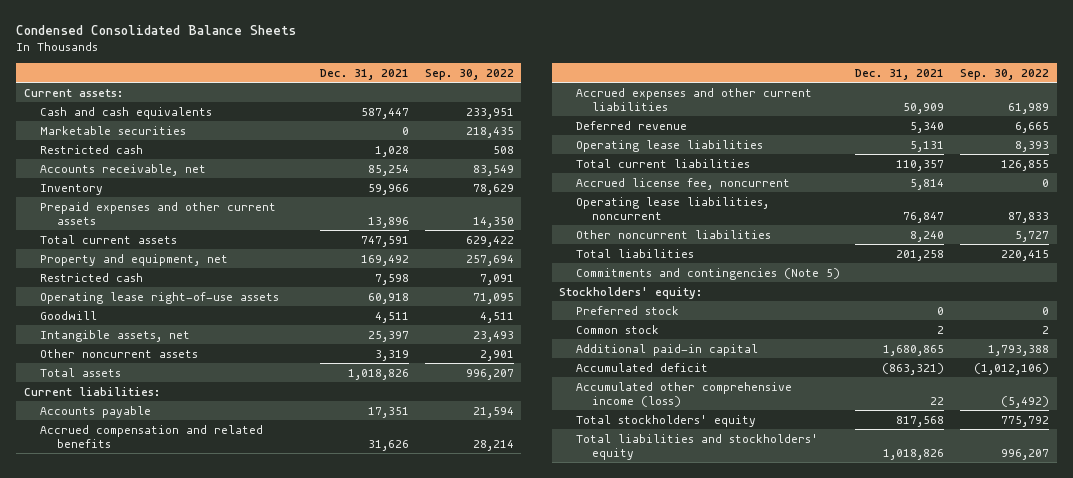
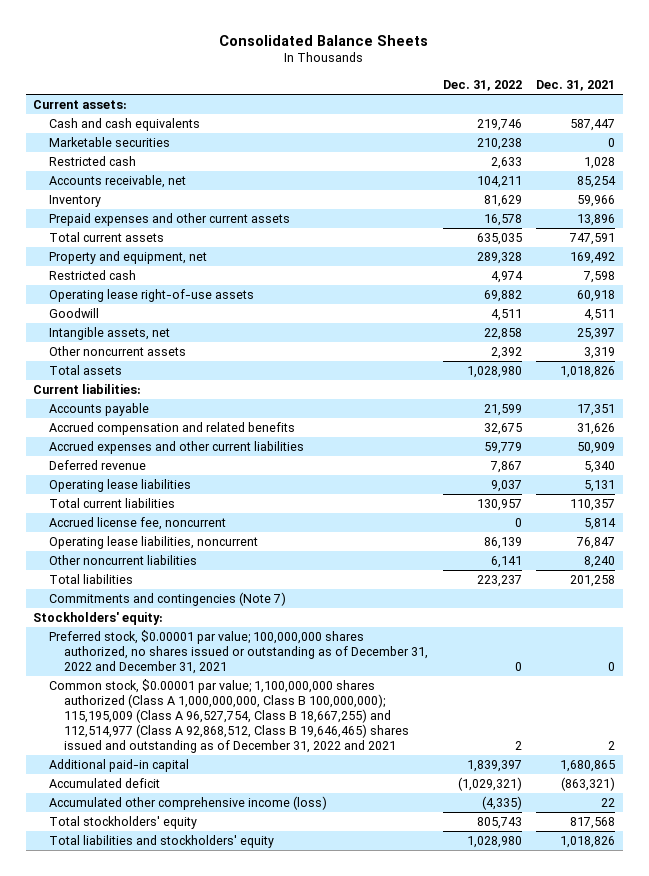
- Condensed Consolidated Balance Sheets
+ Consolidated Balance Sheets
- | Dec. 31, 2021 | Sep. 30, 2022
+ | Dec. 31, 2022 | Dec. 31, 2021
- Commitments and contingencies (Note 5)
+ Commitments and contingencies (Note 7)
- Preferred stock | 0 | 0
- Common stock | 2 | 2
+ Preferred stock, $0.00001 par value; 100,000,000 shares authorized, no shares issued or outstanding as of December 31, 2022 and December 31, 2021 | 0 | 0
+ Common stock, $0.00001 par value; 1,100,000,000 shares authorized (Class A 1,000,000,000, Class B 100,000,000); 115,195,009 (Class A 96,527,754, Class B 18,667,255) and 112,514,977 (Class A 92,868,512, Class B 19,646,465) shares issued and outstanding as of December 31, 2022 and 2021 | 2 | 2

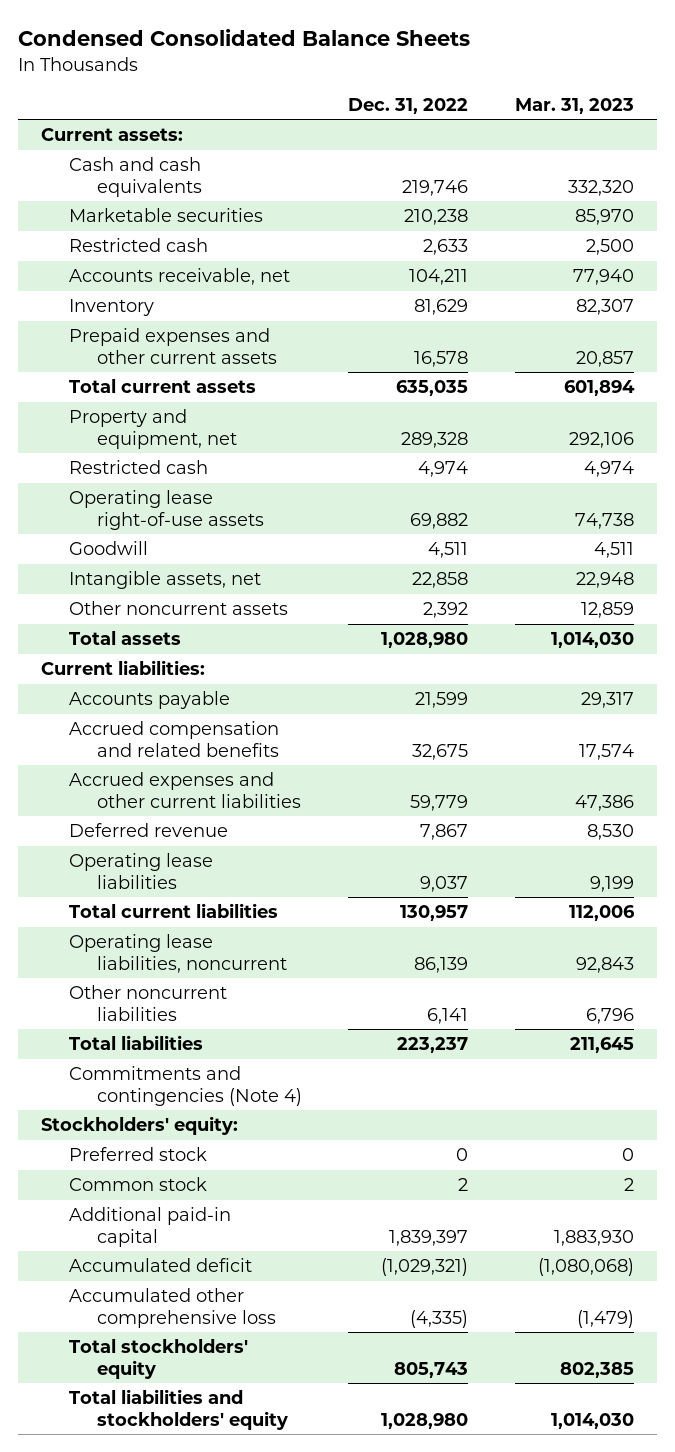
- Consolidated Balance Sheets
+ Condensed Consolidated Balance Sheets
- | Dec. 31, 2022 | Dec. 31, 2021
+ | Dec. 31, 2022 | Mar. 31, 2023
- Accrued license fee, noncurrent | 0 | 5,814
- Commitments and contingencies (Note 7)
+ Commitments and contingencies (Note 4)
- Preferred stock, $0.00001 par value; 100,000,000 shares authorized, no shares issued or outstanding as of December 31, 2022 and December 31, 2021 | 0 | 0
- Common stock, $0.00001 par value; 1,100,000,000 shares authorized (Class A 1,000,000,000, Class B 100,000,000); 115,195,009 (Class A 96,527,754, Class B 18,667,255) and 112,514,977 (Class A 92,868,512, Class B 19,646,465) shares issued and outstanding as of December 31, 2022 and 2021 | 2 | 2
+ Preferred stock | 0 | 0
+ Common stock | 2 | 2
- Accumulated other comprehensive income (loss) | (4,335) | 22
+ Accumulated other comprehensive loss | (4,335) | (1,479)

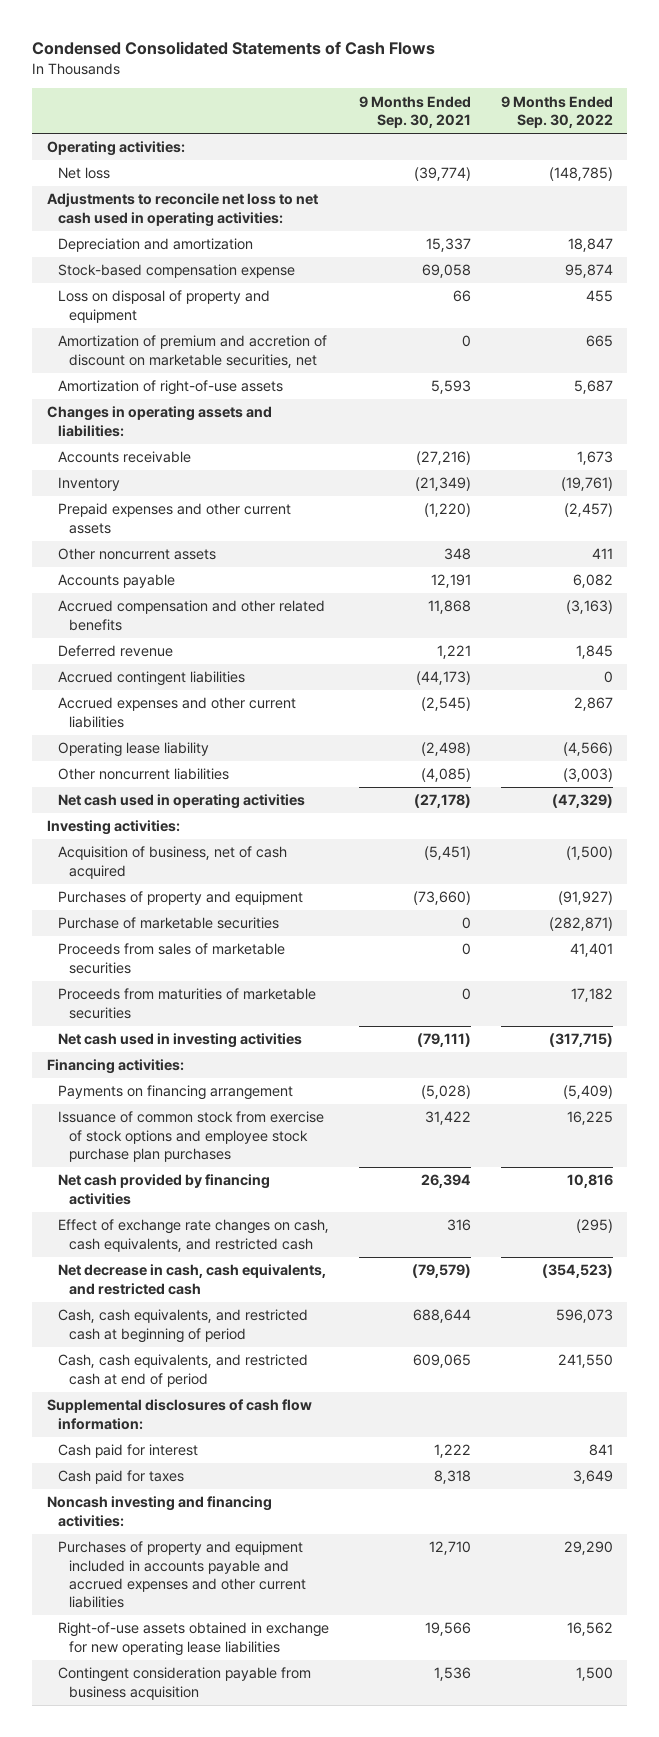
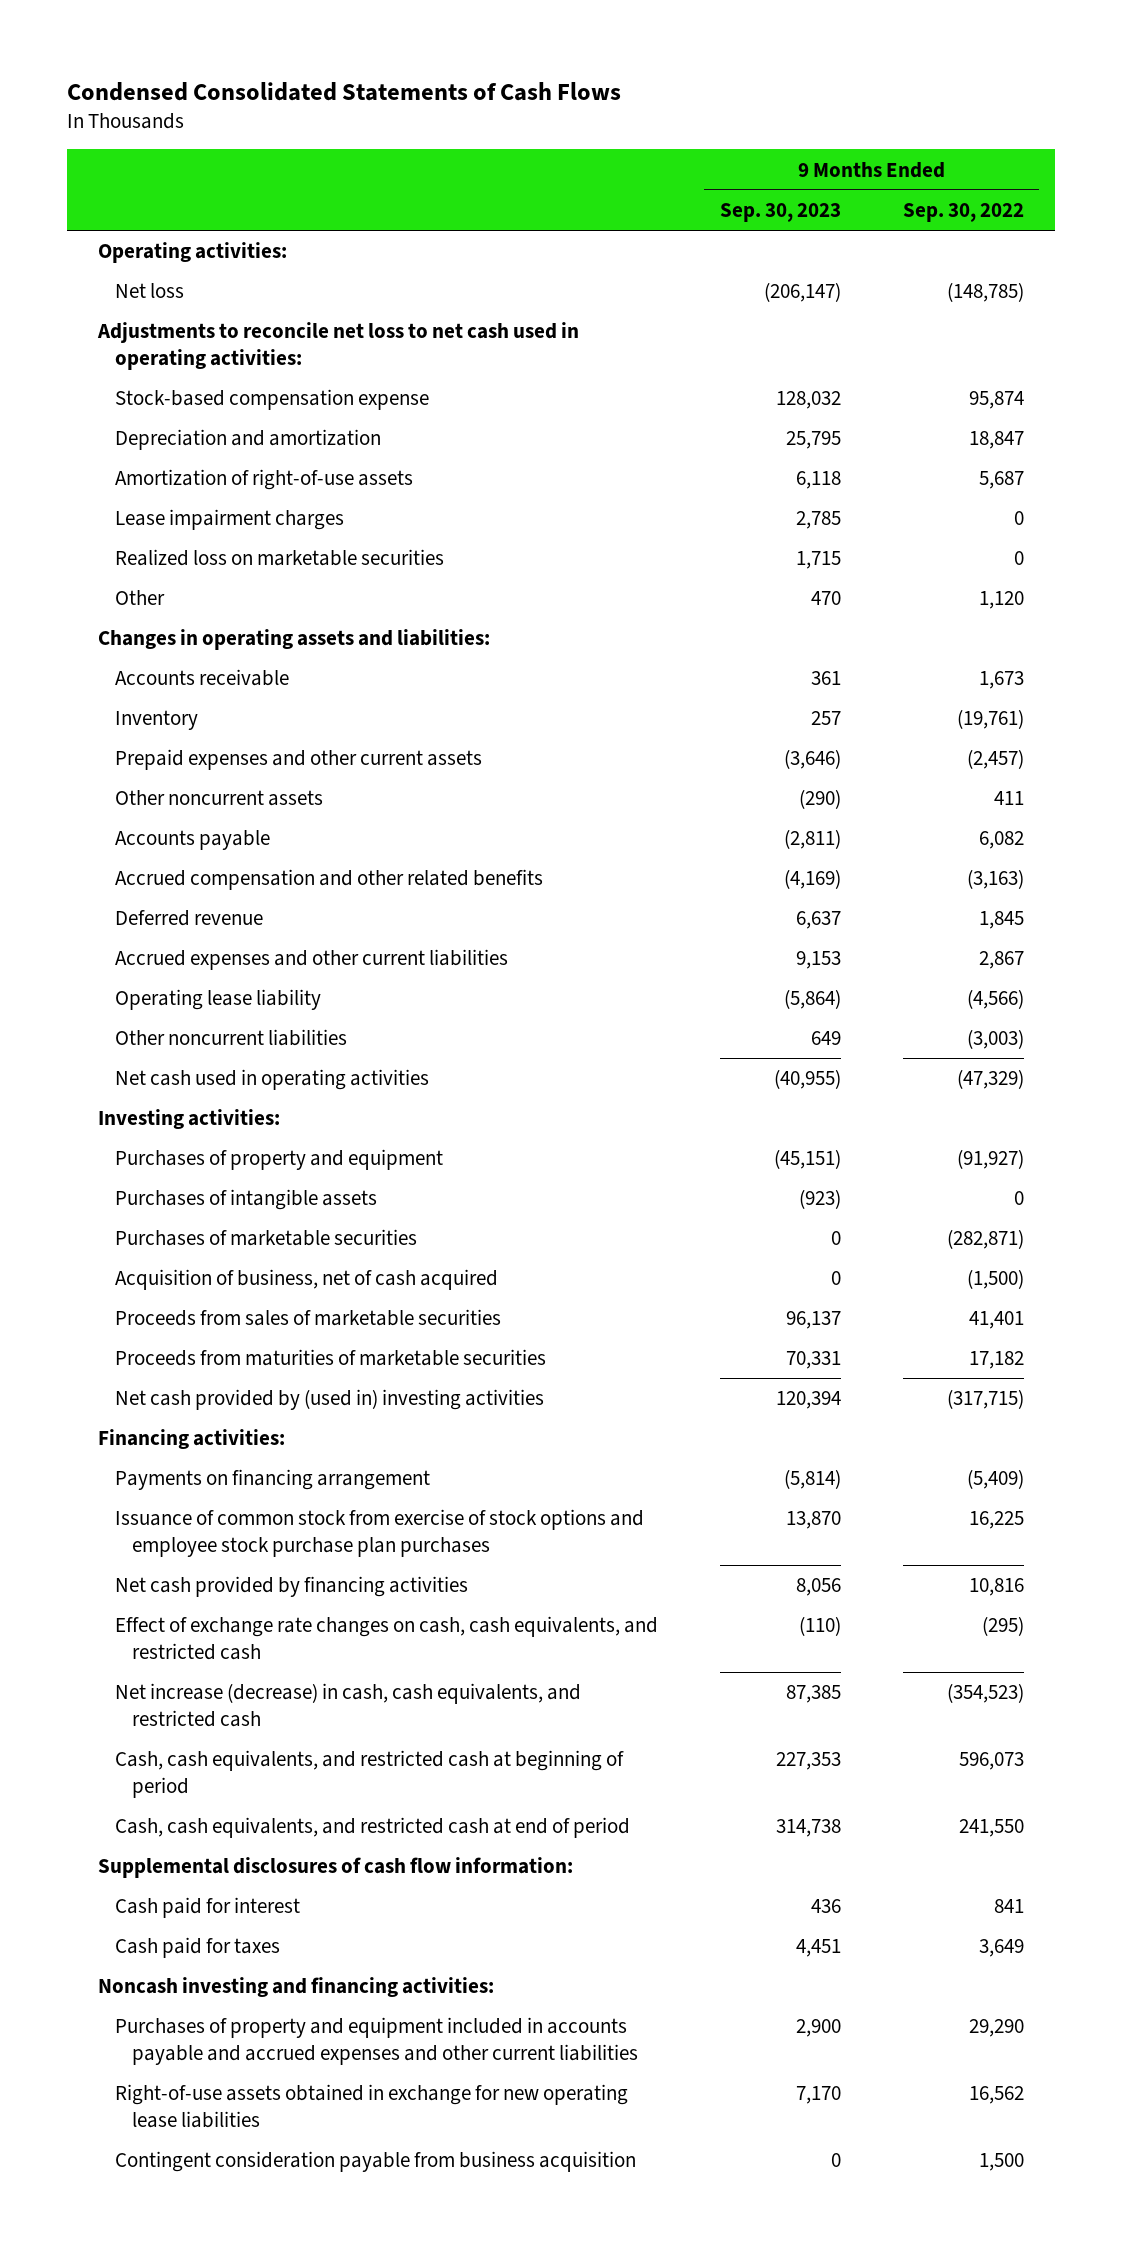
- | 9 Months Ended Sep. 30, 2021 | 9 Months Ended Sep. 30, 2022
+ | 9 Months Ended Sep. 30, 2023 | 9 Months Ended Sep. 30, 2022
- Loss on disposal of property and equipment | 66 | 455
- Amortization of premium and accretion of discount on marketable securities, net | 0 | 665
moved down: Depreciation and amortization | 25,795 | 18,847
+ Lease impairment charges | 2,785 | 0
+ Realized loss on marketable securities | 1,715 | 0
+ Other | 470 | 1,120
- Accrued contingent liabilities | (44,173) | 0
- Purchase of marketable securities | 0 | (282,871)
+ Purchases of intangible assets | (923) | 0
+ Purchases of marketable securities | 0 | (282,871)
moved down: Acquisition of business, net of cash acquired | 0 | (1,500)
- Net cash used in investing activities | (79,111) | (317,715)
+ Net cash provided by (used in) investing activities | 120,394 | (317,715)
- Net decrease in cash, cash equivalents, and restricted cash | (79,579) | (354,523)
+ Net increase (decrease) in cash, cash equivalents, and restricted cash | 87,385 | (354,523)

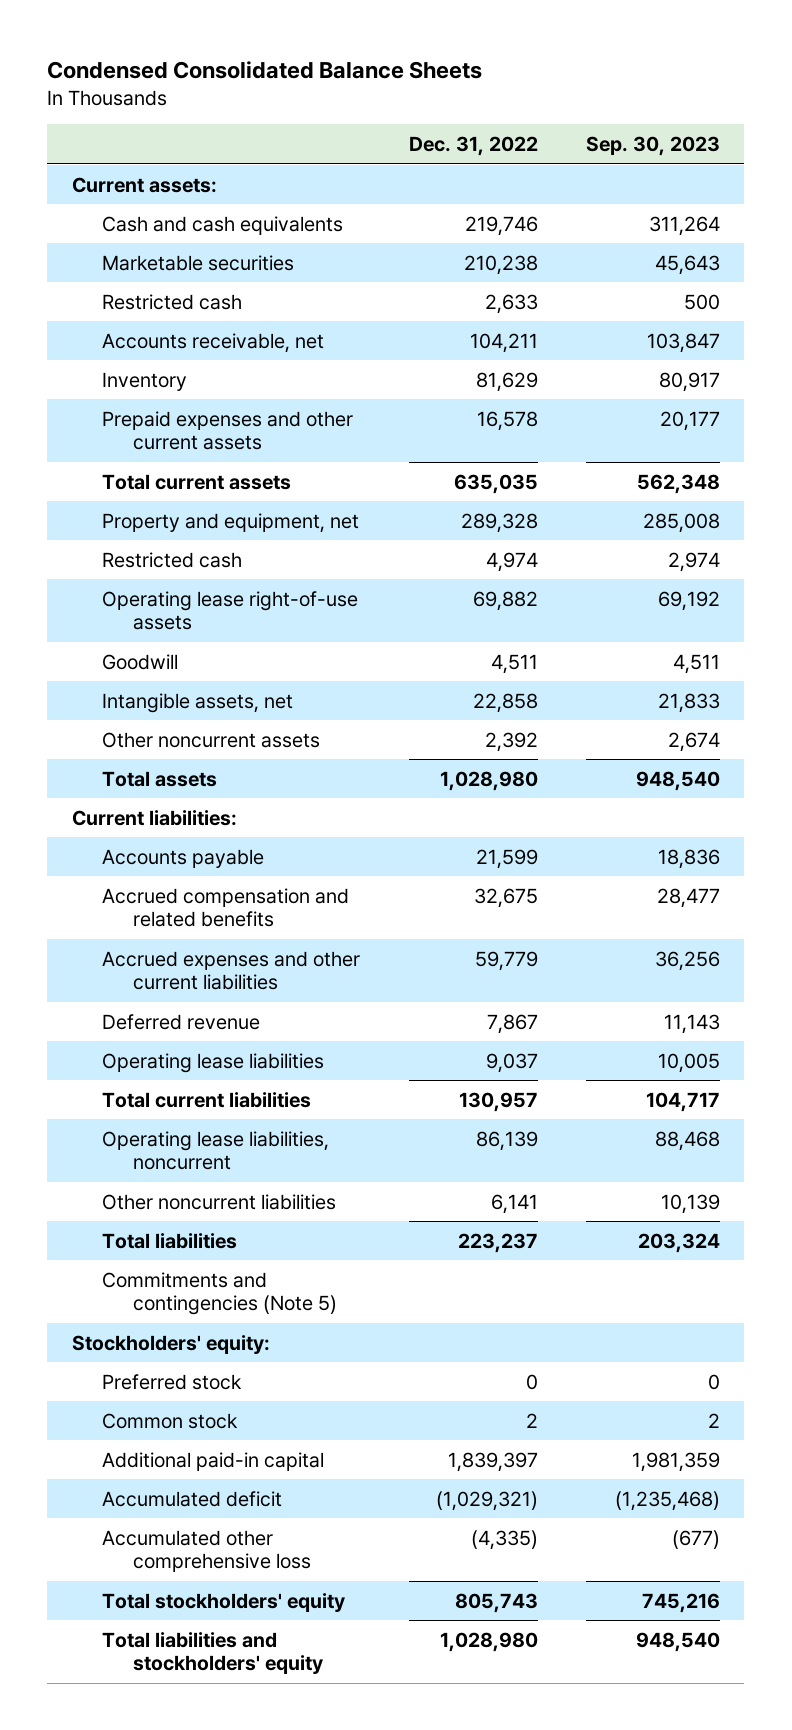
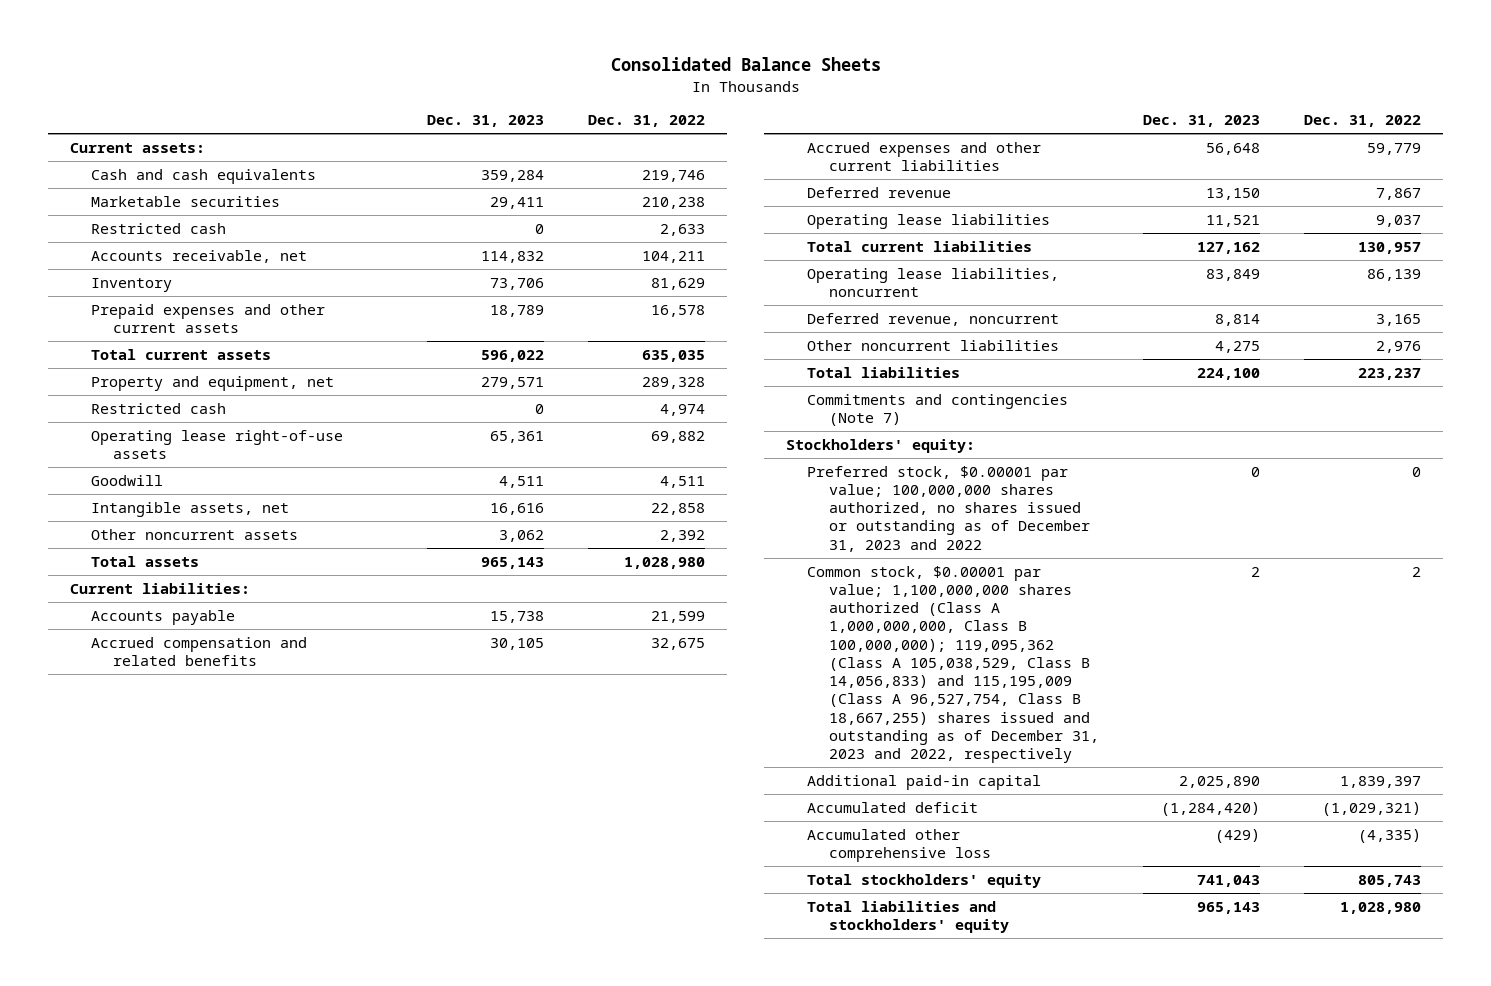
- Condensed Consolidated Balance Sheets
+ Consolidated Balance Sheets
- | Dec. 31, 2022 | Sep. 30, 2023
+ | Dec. 31, 2023 | Dec. 31, 2022
- Other noncurrent liabilities | 6,141 | 10,139
+ Deferred revenue, noncurrent | 8,814 | 3,165
+ Other noncurrent liabilities | 4,275 | 2,976
- Commitments and contingencies (Note 5)
+ Commitments and contingencies (Note 7)
- Preferred stock | 0 | 0
- Common stock | 2 | 2
+ Preferred stock, $0.00001 par value; 100,000,000 shares authorized, no shares issued or outstanding as of December 31, 2023 and 2022 | 0 | 0
+ Common stock, $0.00001 par value; 1,100,000,000 shares authorized (Class A 1,000,000,000, Class B 100,000,000); 119,095,362 (Class A 105,038,529, Class B 14,056,833) and 115,195,009 (Class A 96,527,754, Class B 18,667,255) shares issued and outstanding as of December 31, 2023 and 2022, respectively | 2 | 2

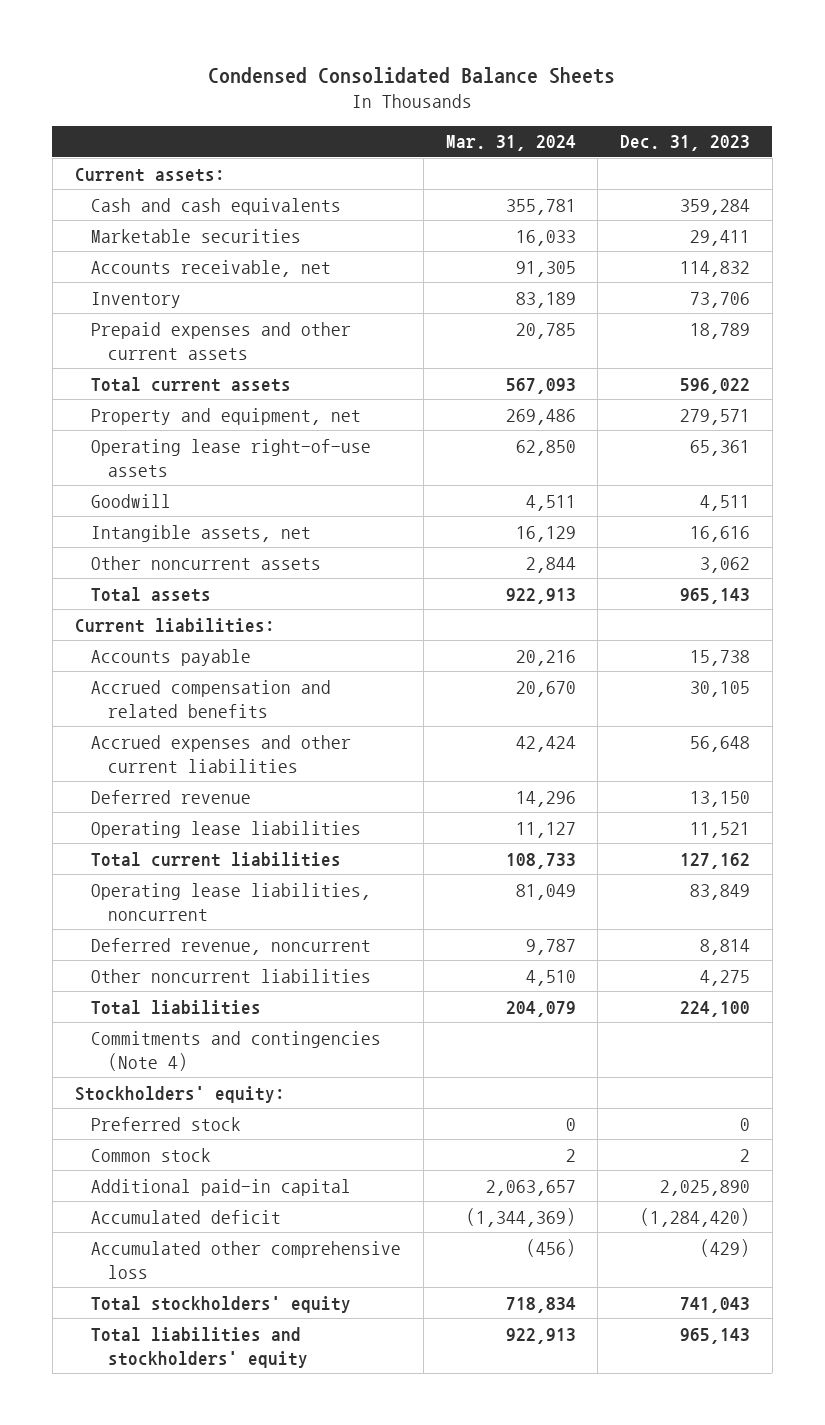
- Consolidated Balance Sheets
+ Condensed Consolidated Balance Sheets
- | Dec. 31, 2023 | Dec. 31, 2022
+ | Mar. 31, 2024 | Dec. 31, 2023
- Restricted cash | 0 | 2,633
- Restricted cash | 0 | 4,974
- Commitments and contingencies (Note 7)
+ Commitments and contingencies (Note 4)
- Preferred stock, $0.00001 par value; 100,000,000 shares authorized, no shares issued or outstanding as of December 31, 2023 and 2022 | 0 | 0
- Common stock, $0.00001 par value; 1,100,000,000 shares authorized (Class A 1,000,000,000, Class B 100,000,000); 119,095,362 (Class A 105,038,529, Class B 14,056,833) and 115,195,009 (Class A 96,527,754, Class B 18,667,255) shares issued and outstanding as of December 31, 2023 and 2022, respectively | 2 | 2
+ Preferred stock | 0 | 0
+ Common stock | 2 | 2

